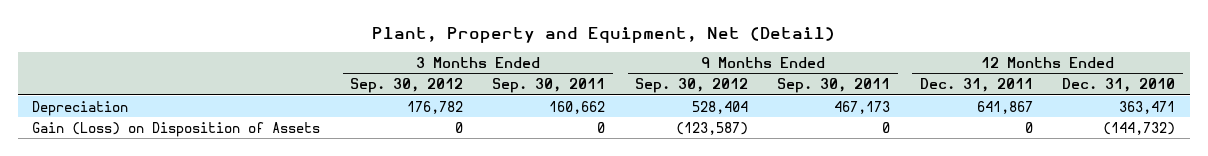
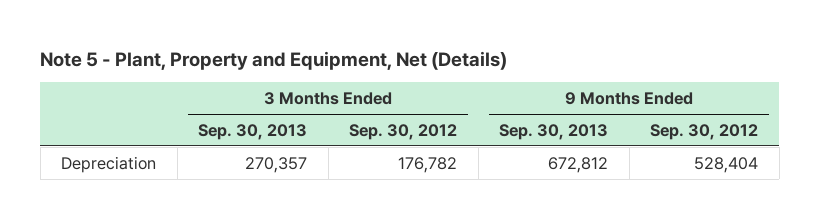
- Plant, Property and Equipment, Net (Detail)
+ Note 5 - Plant, Property and Equipment, Net (Details)
- | 3 Months Ended Sep. 30, 2012 | 3 Months Ended Sep. 30, 2011 | 9 Months Ended Sep. 30, 2012 | 9 Months Ended Sep. 30, 2011 | 12 Months Ended Dec. 31, 2011 | 12 Months Ended Dec. 31, 2010
+ | 3 Months Ended Sep. 30, 2013 | 3 Months Ended Sep. 30, 2012 | 9 Months Ended Sep. 30, 2013 | 9 Months Ended Sep. 30, 2012
- Gain (Loss) on Disposition of Assets | 0 | 0 | (123,587) | 0 | 0 | (144,732)

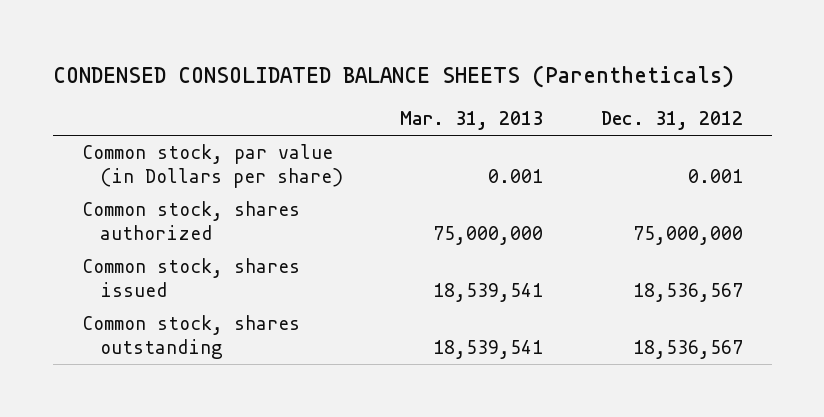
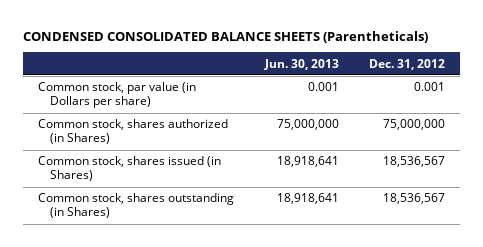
- | Mar. 31, 2013 | Dec. 31, 2012
+ | Jun. 30, 2013 | Dec. 31, 2012
- Common stock, shares authorized | 75,000,000 | 75,000,000
- Common stock, shares issued | 18,539,541 | 18,536,567
- Common stock, shares outstanding | 18,539,541 | 18,536,567
+ Common stock, shares authorized (in Shares) | 75,000,000 | 75,000,000
+ Common stock, shares issued (in Shares) | 18,918,641 | 18,536,567
+ Common stock, shares outstanding (in Shares) | 18,918,641 | 18,536,567

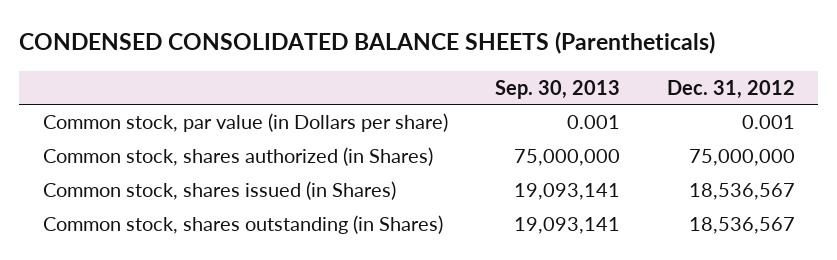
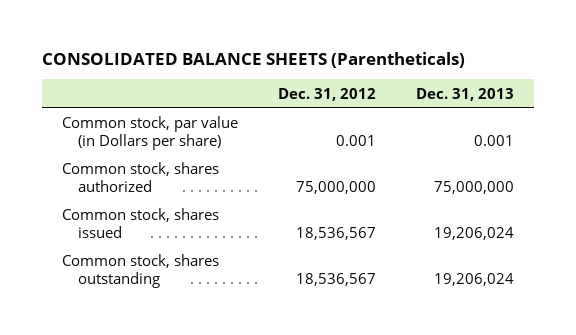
- CONDENSED CONSOLIDATED BALANCE SHEETS (Parentheticals)
+ CONSOLIDATED BALANCE SHEETS (Parentheticals)
- | Sep. 30, 2013 | Dec. 31, 2012
+ | Dec. 31, 2012 | Dec. 31, 2013
- Common stock, shares authorized (in Shares) | 75,000,000 | 75,000,000
- Common stock, shares issued (in Shares) | 19,093,141 | 18,536,567
- Common stock, shares outstanding (in Shares) | 19,093,141 | 18,536,567
+ Common stock, shares authorized | 75,000,000 | 75,000,000
+ Common stock, shares issued | 18,536,567 | 19,206,024
+ Common stock, shares outstanding | 18,536,567 | 19,206,024

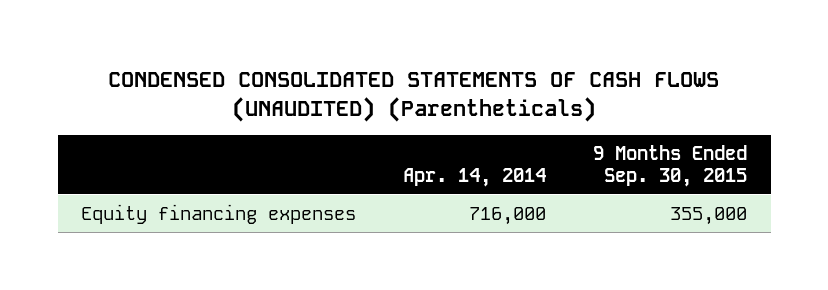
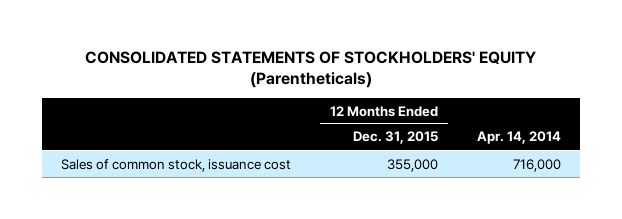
- CONDENSED CONSOLIDATED STATEMENTS OF CASH FLOWS (UNAUDITED) (Parentheticals)
+ CONSOLIDATED STATEMENTS OF STOCKHOLDERS' EQUITY (Parentheticals)
- | Apr. 14, 2014 | 9 Months Ended Sep. 30, 2015
+ | 12 Months Ended Dec. 31, 2015 | Apr. 14, 2014
- Equity financing expenses | 716,000 | 355,000
+ Sales of common stock, issuance cost | 355,000 | 716,000

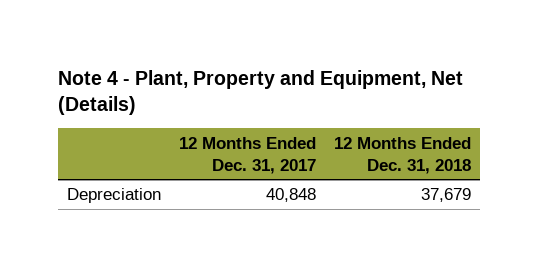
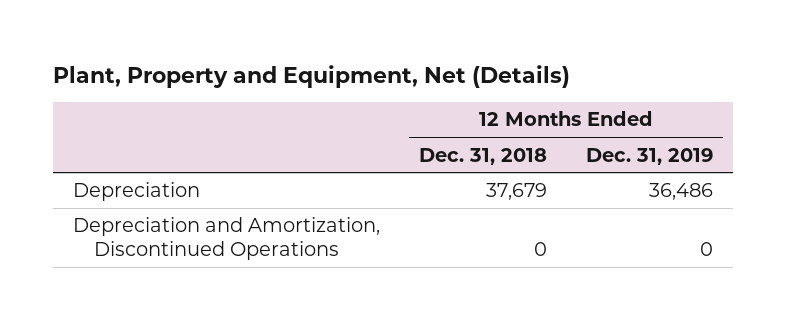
- Note 4 - Plant, Property and Equipment, Net (Details)
+ Plant, Property and Equipment, Net (Details)
- | 12 Months Ended Dec. 31, 2017 | 12 Months Ended Dec. 31, 2018
+ | 12 Months Ended Dec. 31, 2018 | 12 Months Ended Dec. 31, 2019
+ Depreciation and Amortization, Discontinued Operations | 0 | 0

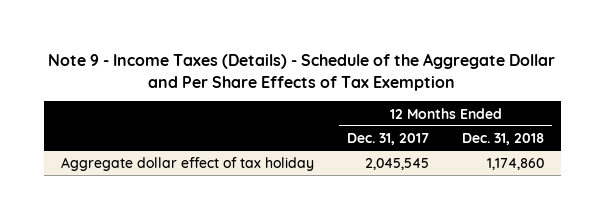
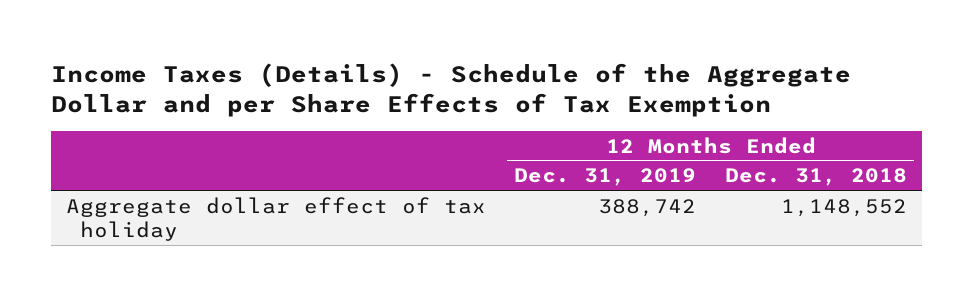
- Note 9 - Income Taxes (Details) - Schedule of the Aggregate Dollar and Per Share Effects of Tax Exemption
+ Income Taxes (Details) - Schedule of the Aggregate Dollar and per Share Effects of Tax Exemption
- | 12 Months Ended Dec. 31, 2017 | 12 Months Ended Dec. 31, 2018
+ | 12 Months Ended Dec. 31, 2019 | 12 Months Ended Dec. 31, 2018
- Aggregate dollar effect of tax holiday | 2,045,545 | 1,174,860
+ Aggregate dollar effect of tax holiday | 388,742 | 1,148,552

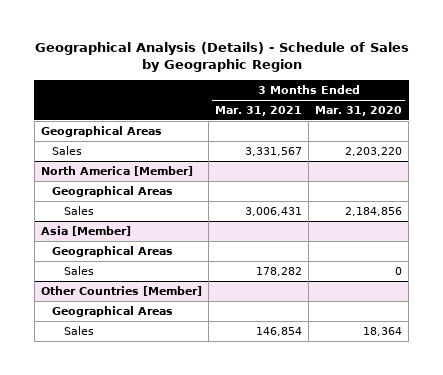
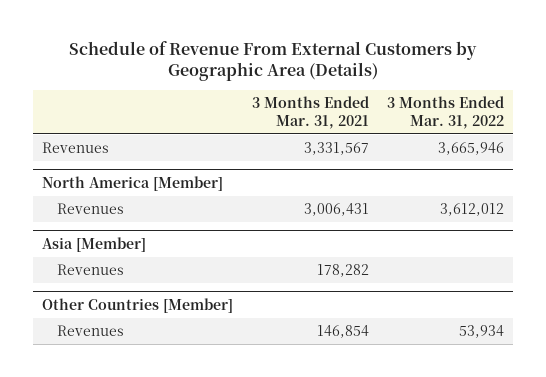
- Geographical Analysis (Details) - Schedule of Sales by Geographic Region
+ Schedule of Revenue From External Customers by Geographic Area (Details)
- | 3 Months Ended Mar. 31, 2021 | 3 Months Ended Mar. 31, 2020
+ | 3 Months Ended Mar. 31, 2021 | 3 Months Ended Mar. 31, 2022
- Geographical Areas
- Sales | 3,331,567 | 2,203,220
+ Revenues | 3,331,567 | 3,665,946
@ North America [Member]
- Geographical Areas
- Sales | 3,006,431 | 2,184,856
+ Revenues | 3,006,431 | 3,612,012
@ Asia [Member]
- Geographical Areas
- Sales | 178,282 | 0
+ Revenues | 178,282 |
@ Other Countries [Member]
- Geographical Areas
- Sales | 146,854 | 18,364
+ Revenues | 146,854 | 53,934

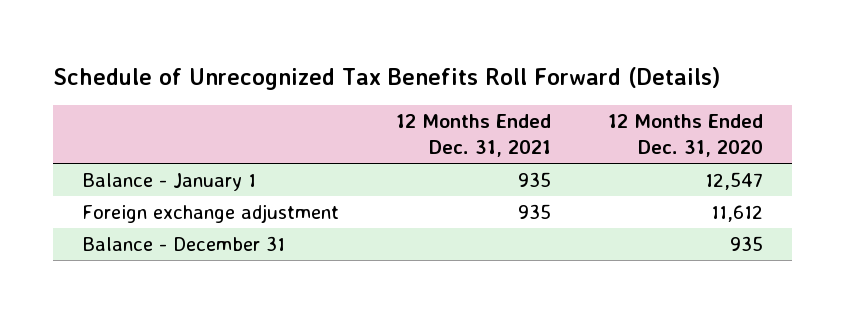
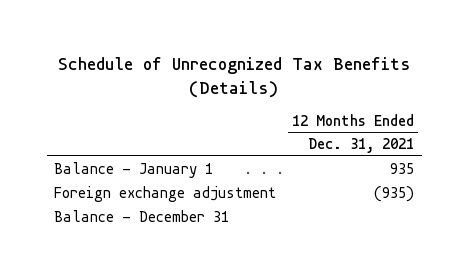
- Schedule of Unrecognized Tax Benefits Roll Forward (Details)
+ Schedule of Unrecognized Tax Benefits (Details)
- | 12 Months Ended Dec. 31, 2021 | 12 Months Ended Dec. 31, 2020
+ | 12 Months Ended Dec. 31, 2021
- Foreign exchange adjustment | 935 | 11,612
+ Foreign exchange adjustment | (935)

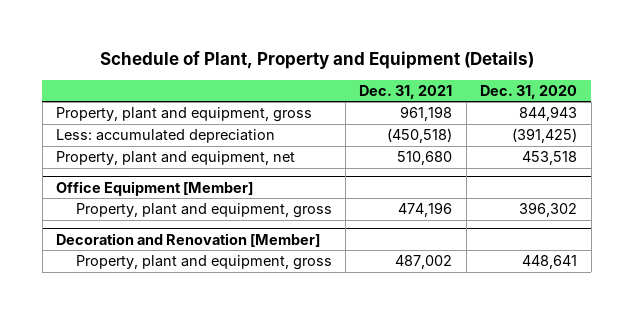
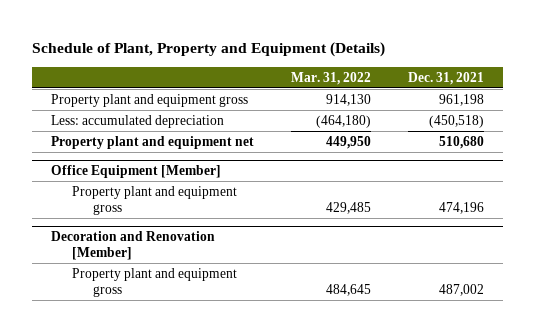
- | Dec. 31, 2021 | Dec. 31, 2020
+ | Mar. 31, 2022 | Dec. 31, 2021
- Property, plant and equipment, gross | 961,198 | 844,943
+ Property plant and equipment gross | 914,130 | 961,198
- Property, plant and equipment, net | 510,680 | 453,518
+ Property plant and equipment net | 449,950 | 510,680
@ Office Equipment [Member]
- Property, plant and equipment, gross | 474,196 | 396,302
+ Property plant and equipment gross | 429,485 | 474,196
@ Decoration and Renovation [Member]
- Property, plant and equipment, gross | 487,002 | 448,641
+ Property plant and equipment gross | 484,645 | 487,002

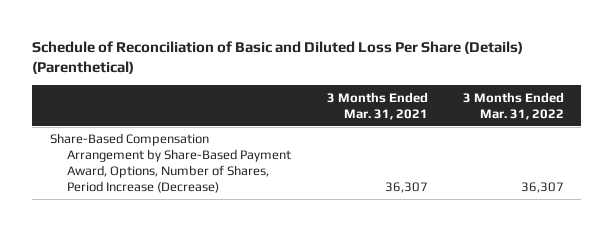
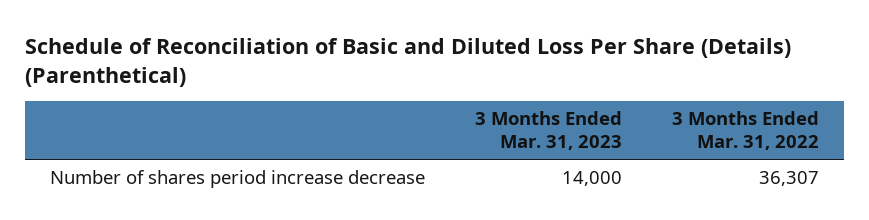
- | 3 Months Ended Mar. 31, 2021 | 3 Months Ended Mar. 31, 2022
+ | 3 Months Ended Mar. 31, 2023 | 3 Months Ended Mar. 31, 2022
- Share-Based Compensation Arrangement by Share-Based Payment Award, Options, Number of Shares, Period Increase (Decrease) | 36,307 | 36,307
+ Number of shares period increase decrease | 14,000 | 36,307

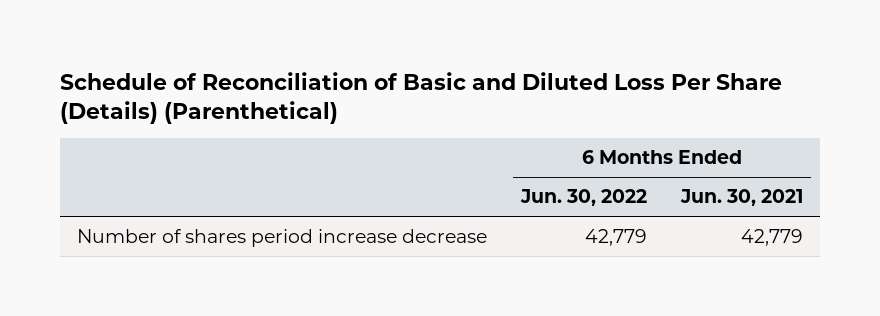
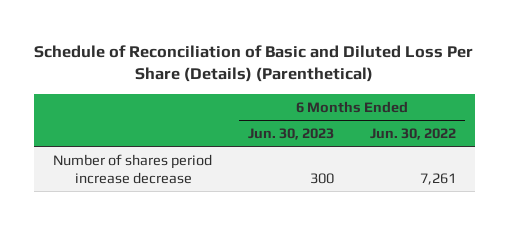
- | 6 Months Ended Jun. 30, 2022 | 6 Months Ended Jun. 30, 2021
+ | 6 Months Ended Jun. 30, 2023 | 6 Months Ended Jun. 30, 2022
- Number of shares period increase decrease | 42,779 | 42,779
+ Number of shares period increase decrease | 300 | 7,261

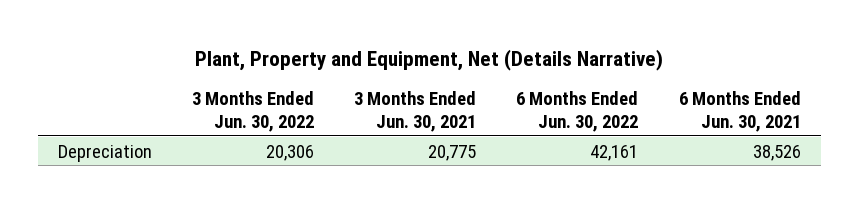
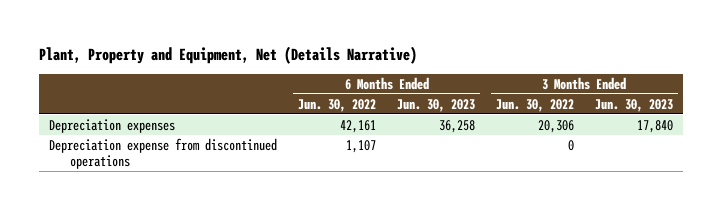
- | 3 Months Ended Jun. 30, 2022 | 3 Months Ended Jun. 30, 2021 | 6 Months Ended Jun. 30, 2022 | 6 Months Ended Jun. 30, 2021
+ | 6 Months Ended Jun. 30, 2022 | 6 Months Ended Jun. 30, 2023 | 3 Months Ended Jun. 30, 2022 | 3 Months Ended Jun. 30, 2023
- Depreciation | 20,306 | 20,775 | 42,161 | 38,526
+ Depreciation expenses | 42,161 | 36,258 | 20,306 | 17,840
+ Depreciation expense from discontinued operations | 1,107 | | 0 |

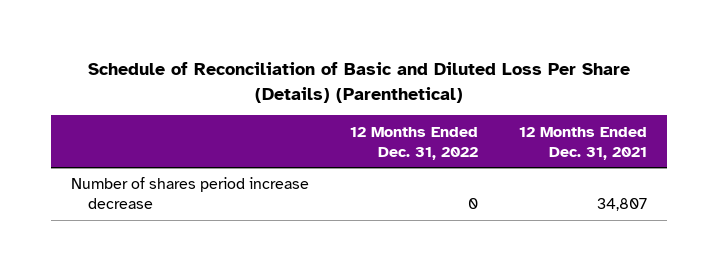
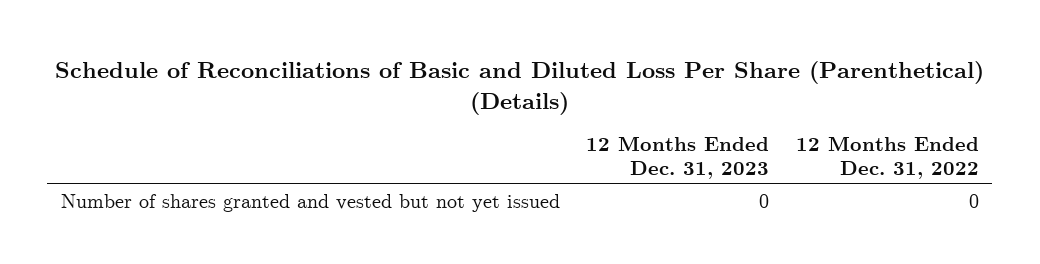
- Schedule of Reconciliation of Basic and Diluted Loss Per Share (Details) (Parenthetical)
+ Schedule of Reconciliations of Basic and Diluted Loss Per Share (Parenthetical) (Details)
- | 12 Months Ended Dec. 31, 2022 | 12 Months Ended Dec. 31, 2021
+ | 12 Months Ended Dec. 31, 2023 | 12 Months Ended Dec. 31, 2022
- Number of shares period increase decrease | 0 | 34,807
+ Number of shares granted and vested but not yet issued | 0 | 0

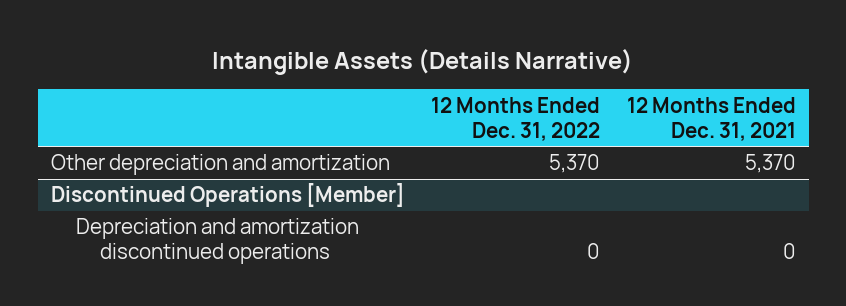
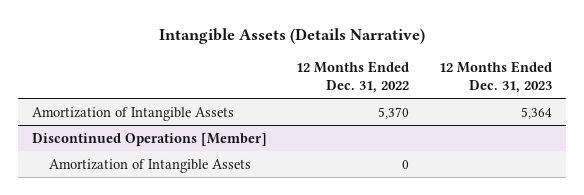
- | 12 Months Ended Dec. 31, 2022 | 12 Months Ended Dec. 31, 2021
+ | 12 Months Ended Dec. 31, 2022 | 12 Months Ended Dec. 31, 2023
- Other depreciation and amortization | 5,370 | 5,370
+ Amortization of Intangible Assets | 5,370 | 5,364
@ Discontinued Operations [Member]
- Depreciation and amortization discontinued operations | 0 | 0
+ Amortization of Intangible Assets | 0 |

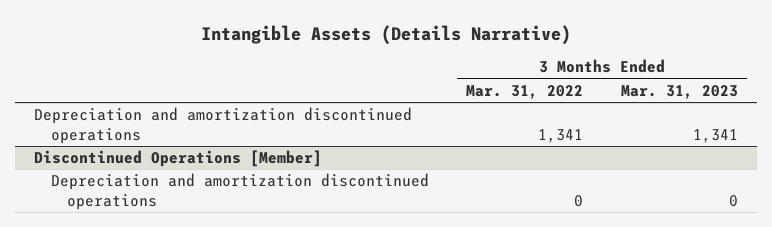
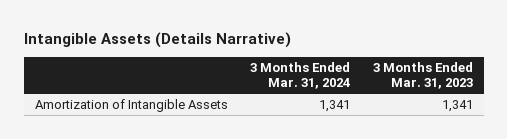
- | 3 Months Ended Mar. 31, 2022 | 3 Months Ended Mar. 31, 2023
+ | 3 Months Ended Mar. 31, 2024 | 3 Months Ended Mar. 31, 2023
- Depreciation and amortization discontinued operations | 1,341 | 1,341
- Discontinued Operations [Member]
- Depreciation and amortization discontinued operations | 0 | 0
+ Amortization of Intangible Assets | 1,341 | 1,341

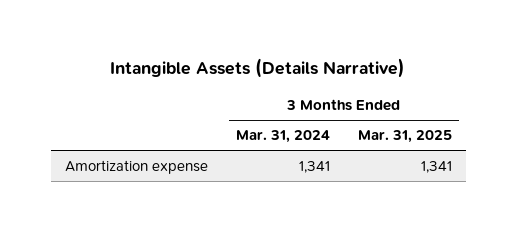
- | 3 Months Ended Mar. 31, 2024 | 3 Months Ended Mar. 31, 2023
+ | 3 Months Ended Mar. 31, 2024 | 3 Months Ended Mar. 31, 2025
- Amortization of Intangible Assets | 1,341 | 1,341
+ Amortization expense | 1,341 | 1,341

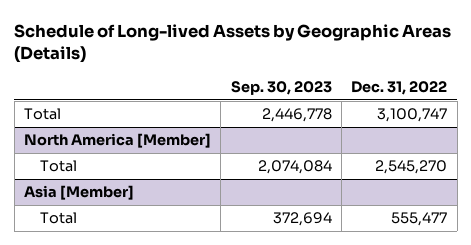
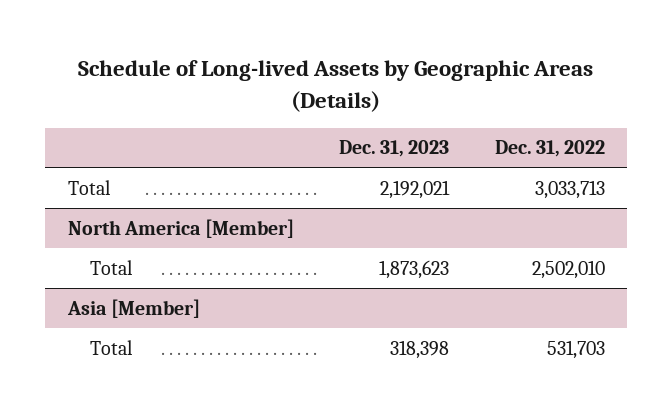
- | Sep. 30, 2023 | Dec. 31, 2022
+ | Dec. 31, 2023 | Dec. 31, 2022
- Total | 2,446,778 | 3,100,747
+ Total | 2,192,021 | 3,033,713
@ North America [Member]
- Total | 2,074,084 | 2,545,270
+ Total | 1,873,623 | 2,502,010
@ Asia [Member]
- Total | 372,694 | 555,477
+ Total | 318,398 | 531,703

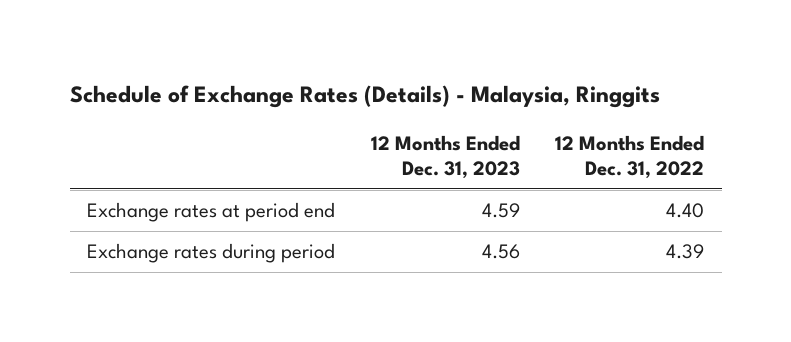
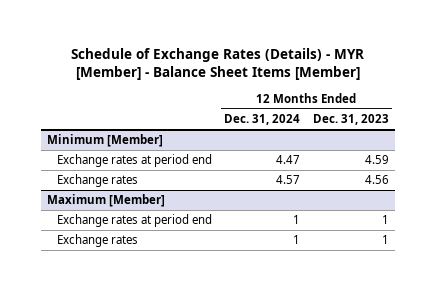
- Schedule of Exchange Rates (Details) - Malaysia, Ringgits
+ Schedule of Exchange Rates (Details) - MYR [Member] - Balance Sheet Items [Member]
- | 12 Months Ended Dec. 31, 2023 | 12 Months Ended Dec. 31, 2022
+ | 12 Months Ended Dec. 31, 2024 | 12 Months Ended Dec. 31, 2023
+ Minimum [Member]
- Exchange rates during period | 4.56 | 4.39
+ Exchange rates | 4.57 | 4.56
+ Maximum [Member]
+ Exchange rates at period end | 1 | 1
+ Exchange rates | 1 | 1

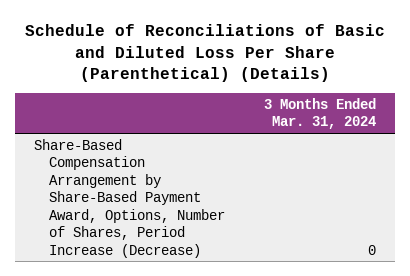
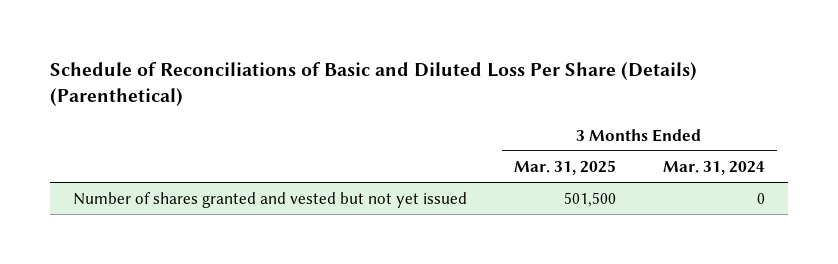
- Schedule of Reconciliations of Basic and Diluted Loss Per Share (Parenthetical) (Details)
+ Schedule of Reconciliations of Basic and Diluted Loss Per Share (Details) (Parenthetical)
- | 3 Months Ended Mar. 31, 2024
+ | 3 Months Ended Mar. 31, 2025 | 3 Months Ended Mar. 31, 2024
- Share-Based Compensation Arrangement by Share-Based Payment Award, Options, Number of Shares, Period Increase (Decrease) | 0
+ Number of shares granted and vested but not yet issued | 501,500 | 0

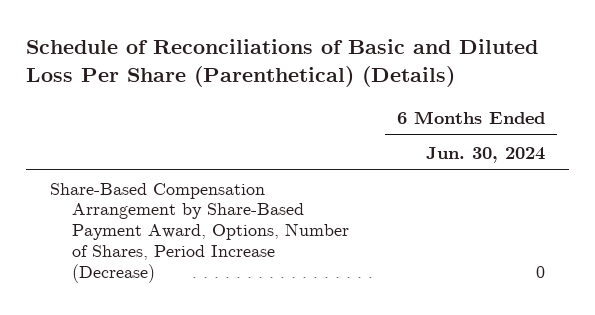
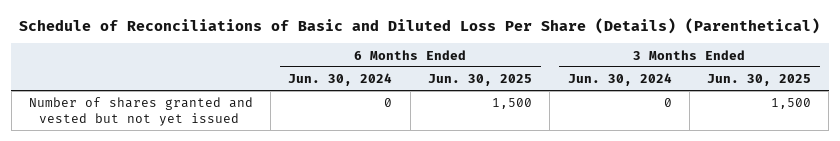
- Schedule of Reconciliations of Basic and Diluted Loss Per Share (Parenthetical) (Details)
+ Schedule of Reconciliations of Basic and Diluted Loss Per Share (Details) (Parenthetical)
- | 6 Months Ended Jun. 30, 2024
+ | 6 Months Ended Jun. 30, 2024 | 6 Months Ended Jun. 30, 2025 | 3 Months Ended Jun. 30, 2024 | 3 Months Ended Jun. 30, 2025
- Share-Based Compensation Arrangement by Share-Based Payment Award, Options, Number of Shares, Period Increase (Decrease) | 0
+ Number of shares granted and vested but not yet issued | 0 | 1,500 | 0 | 1,500

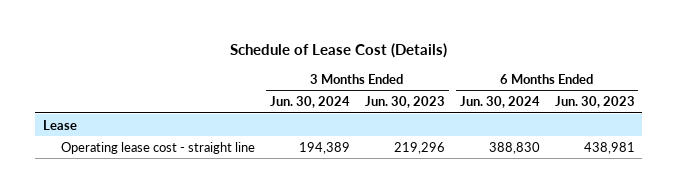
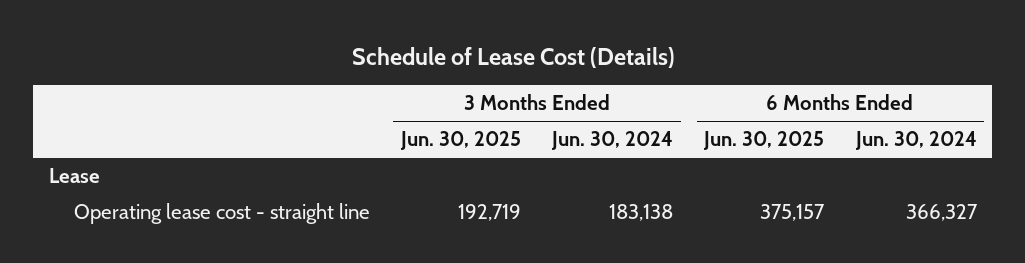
- | 3 Months Ended Jun. 30, 2024 | 3 Months Ended Jun. 30, 2023 | 6 Months Ended Jun. 30, 2024 | 6 Months Ended Jun. 30, 2023
+ | 3 Months Ended Jun. 30, 2025 | 3 Months Ended Jun. 30, 2024 | 6 Months Ended Jun. 30, 2025 | 6 Months Ended Jun. 30, 2024
- Operating lease cost - straight line | 194,389 | 219,296 | 388,830 | 438,981
+ Operating lease cost - straight line | 192,719 | 183,138 | 375,157 | 366,327

